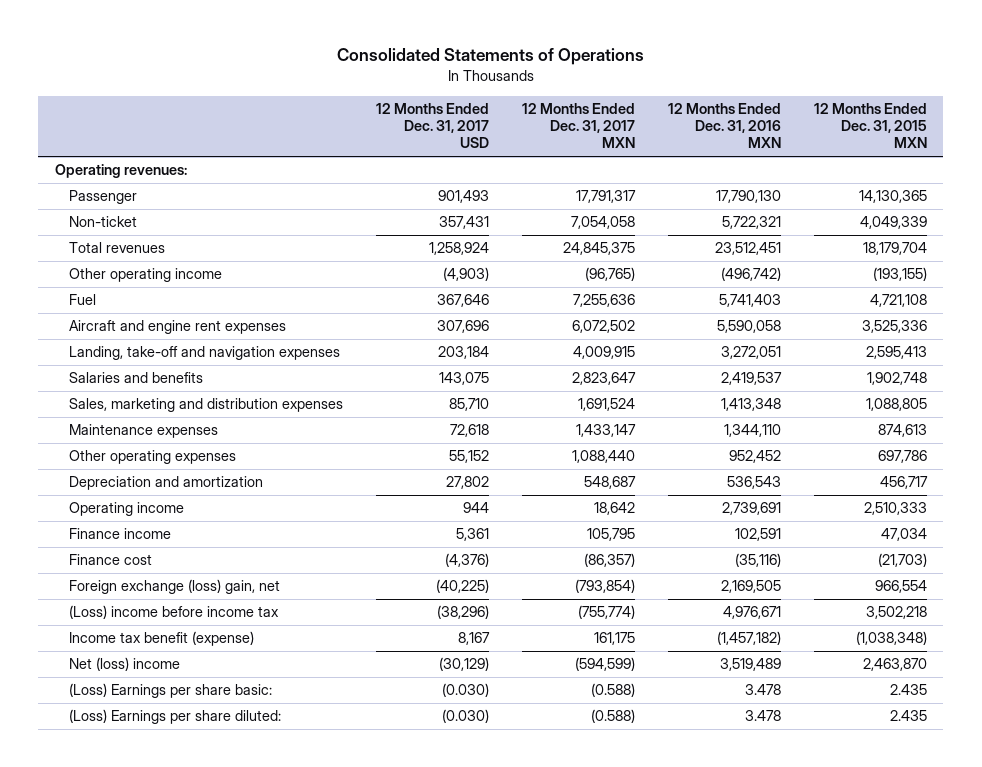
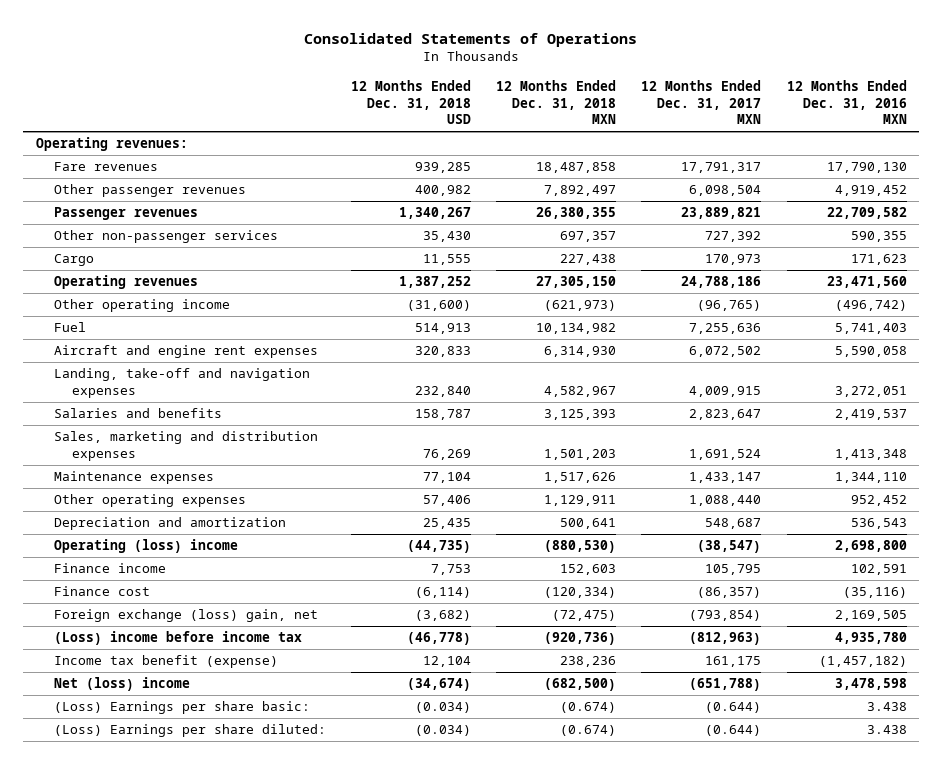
- | 12 Months Ended Dec. 31, 2017 USD | 12 Months Ended Dec. 31, 2017 MXN | 12 Months Ended Dec. 31, 2016 MXN | 12 Months Ended Dec. 31, 2015 MXN
+ | 12 Months Ended Dec. 31, 2018 USD | 12 Months Ended Dec. 31, 2018 MXN | 12 Months Ended Dec. 31, 2017 MXN | 12 Months Ended Dec. 31, 2016 MXN
- Passenger | 901,493 | 17,791,317 | 17,790,130 | 14,130,365
- Non-ticket | 357,431 | 7,054,058 | 5,722,321 | 4,049,339
- Total revenues | 1,258,924 | 24,845,375 | 23,512,451 | 18,179,704
+ Fare revenues | 939,285 | 18,487,858 | 17,791,317 | 17,790,130
+ Other passenger revenues | 400,982 | 7,892,497 | 6,098,504 | 4,919,452
+ Passenger revenues | 1,340,267 | 26,380,355 | 23,889,821 | 22,709,582
+ Other non-passenger services | 35,430 | 697,357 | 727,392 | 590,355
+ Cargo | 11,555 | 227,438 | 170,973 | 171,623
+ Operating revenues | 1,387,252 | 27,305,150 | 24,788,186 | 23,471,560
- Operating income | 944 | 18,642 | 2,739,691 | 2,510,333
+ Operating (loss) income | (44,735) | (880,530) | (38,547) | 2,698,800
- (Loss) income before income tax | (38,296) | (755,774) | 4,976,671 | 3,502,218
+ (Loss) income before income tax | (46,778) | (920,736) | (812,963) | 4,935,780
- Net (loss) income | (30,129) | (594,599) | 3,519,489 | 2,463,870
- (Loss) Earnings per share basic: | (0.030) | (0.588) | 3.478 | 2.435
- (Loss) Earnings per share diluted: | (0.030) | (0.588) | 3.478 | 2.435
+ Net (loss) income | (34,674) | (682,500) | (651,788) | 3,478,598
+ (Loss) Earnings per share basic: | (0.034) | (0.674) | (0.644) | 3.438
+ (Loss) Earnings per share diluted: | (0.034) | (0.674) | (0.644) | 3.438

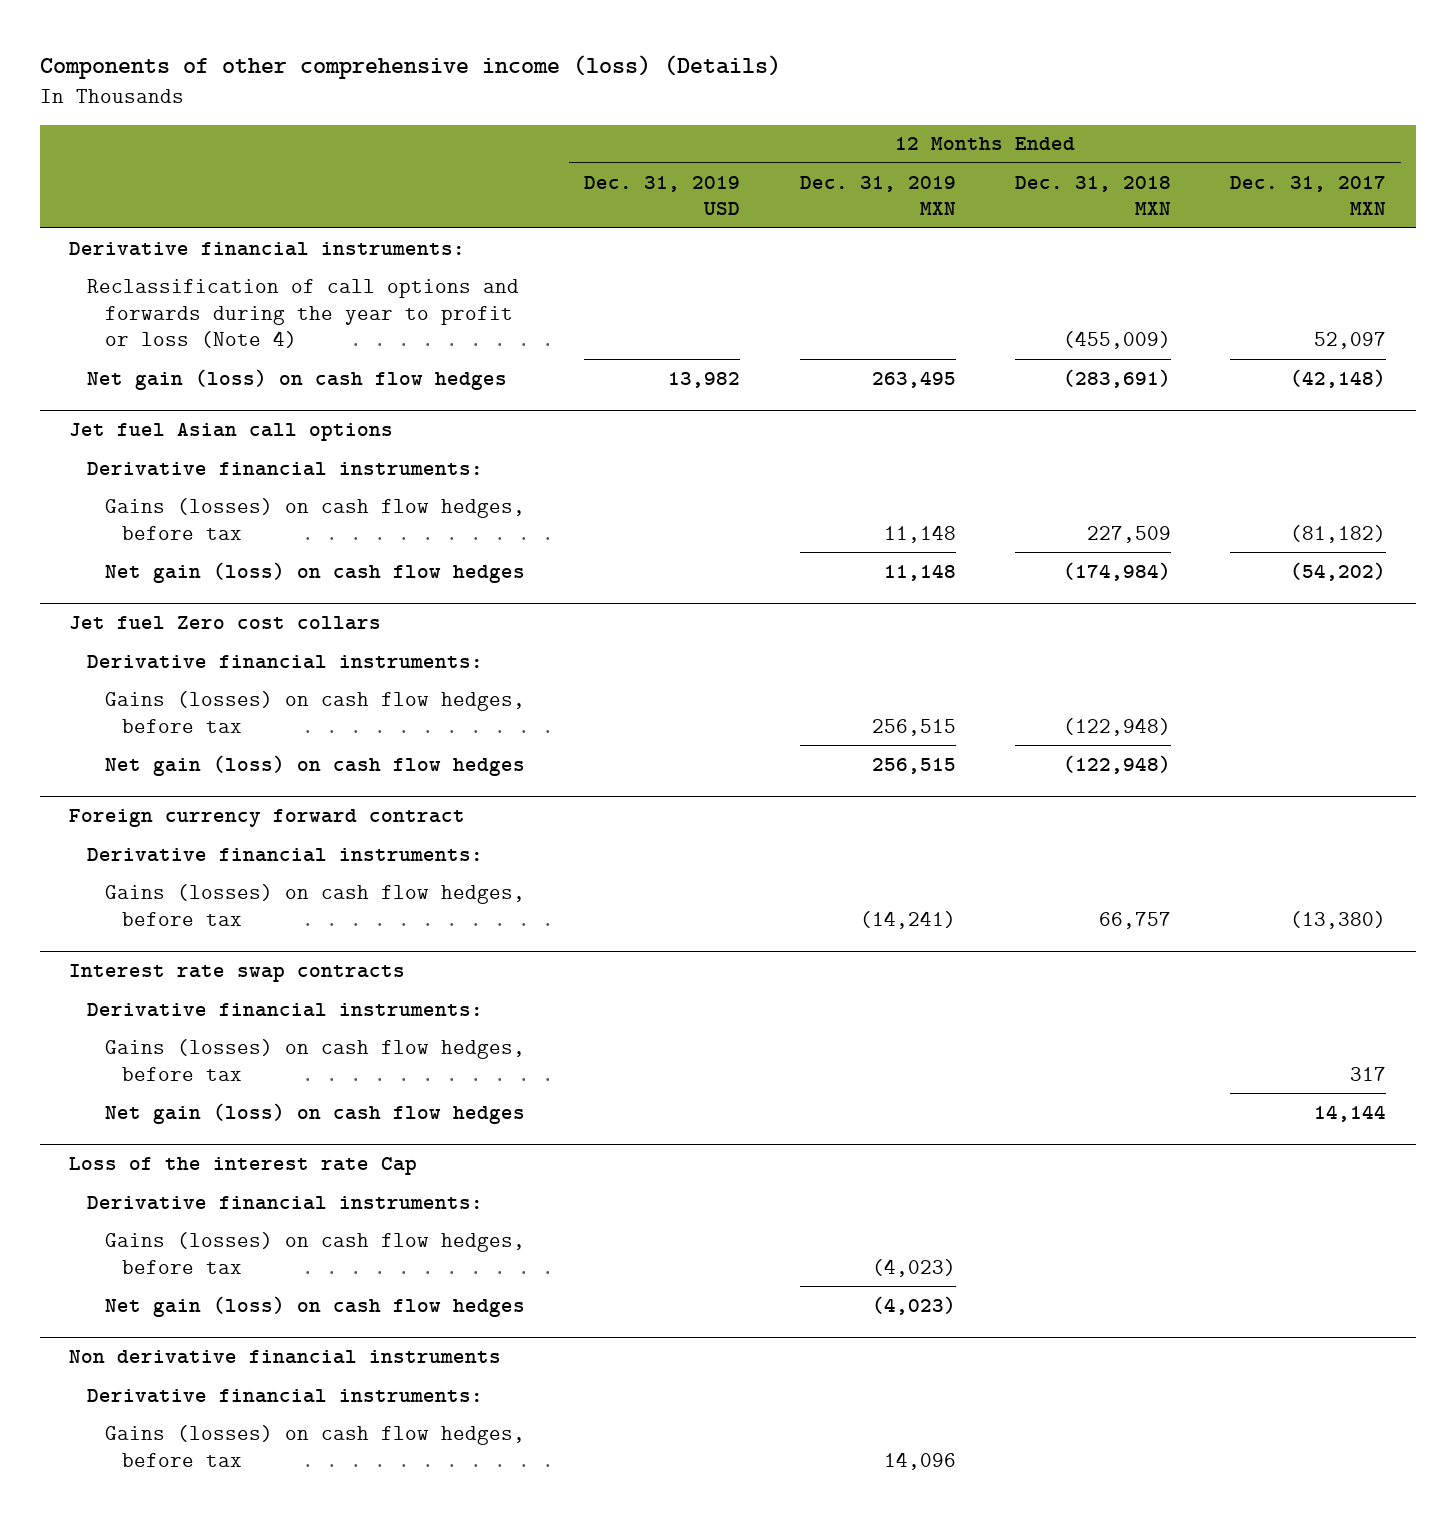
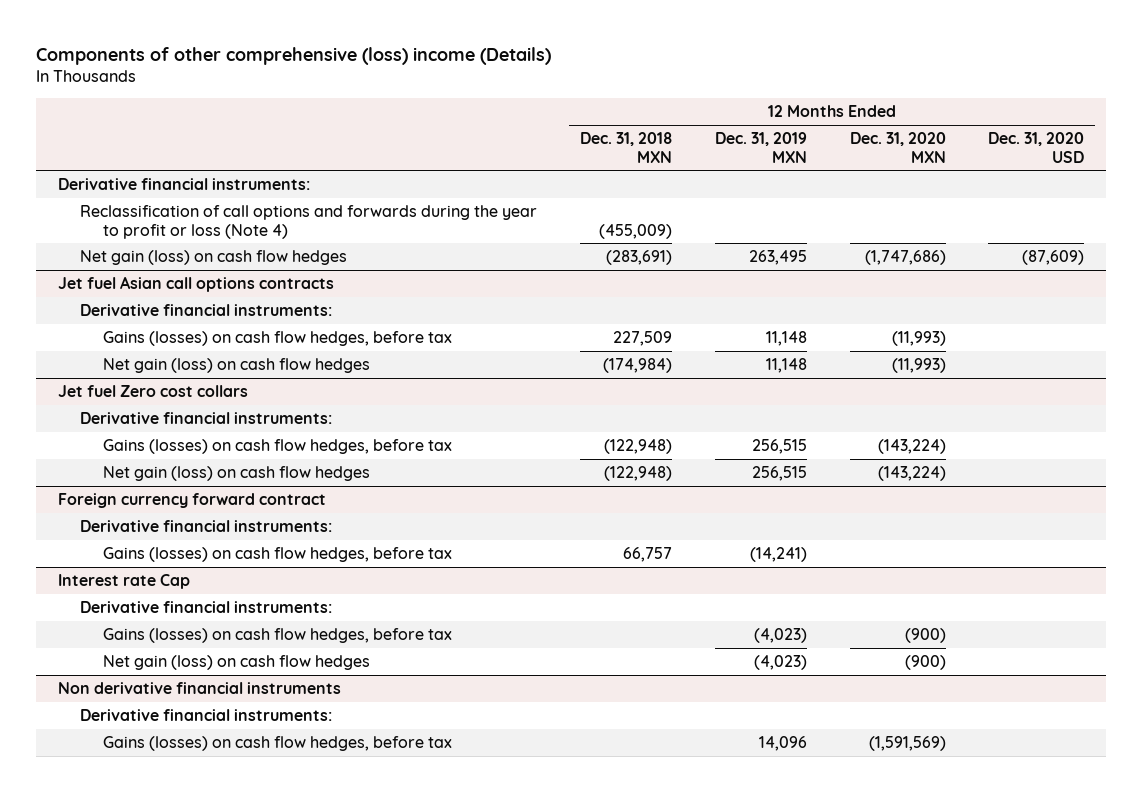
- Components of other comprehensive income (loss) (Details)
+ Components of other comprehensive (loss) income (Details)
- | 12 Months Ended Dec. 31, 2019 USD | 12 Months Ended Dec. 31, 2019 MXN | 12 Months Ended Dec. 31, 2018 MXN | 12 Months Ended Dec. 31, 2017 MXN
+ | 12 Months Ended Dec. 31, 2018 MXN | 12 Months Ended Dec. 31, 2019 MXN | 12 Months Ended Dec. 31, 2020 MXN | 12 Months Ended Dec. 31, 2020 USD
- Jet fuel Asian call options
+ Jet fuel Asian call options contracts
- Interest rate swap contracts
- Derivative financial instruments:
- Gains (losses) on cash flow hedges, before tax | | | | 317
- Net gain (loss) on cash flow hedges | | | | 14,144
- Loss of the interest rate Cap
+ Interest rate Cap

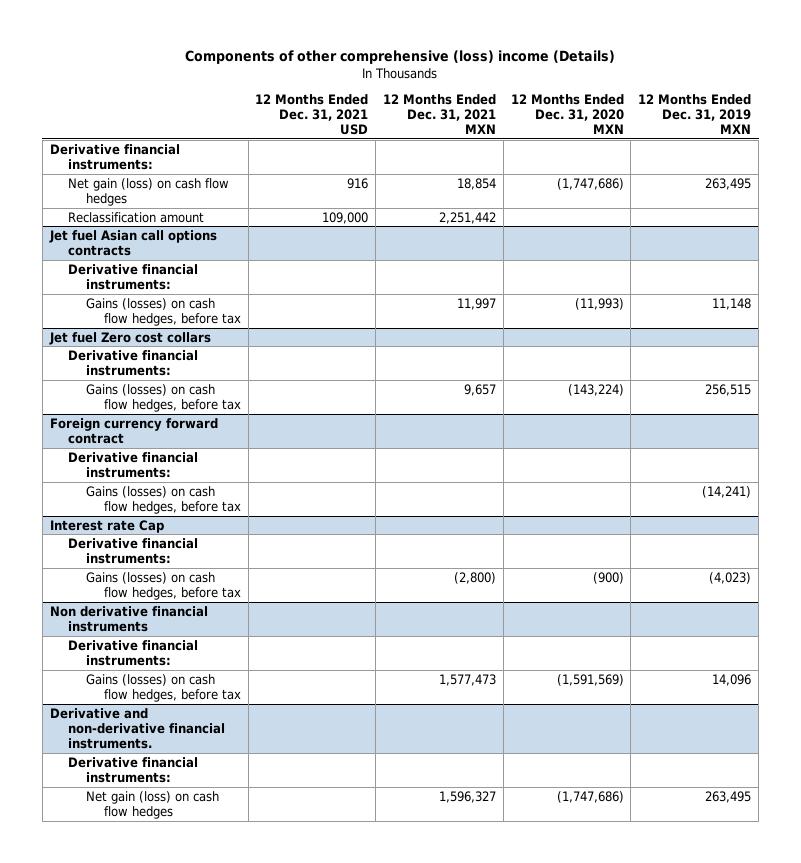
- | 12 Months Ended Dec. 31, 2018 MXN | 12 Months Ended Dec. 31, 2019 MXN | 12 Months Ended Dec. 31, 2020 MXN | 12 Months Ended Dec. 31, 2020 USD
+ | 12 Months Ended Dec. 31, 2021 USD | 12 Months Ended Dec. 31, 2021 MXN | 12 Months Ended Dec. 31, 2020 MXN | 12 Months Ended Dec. 31, 2019 MXN
- Reclassification of call options and forwards during the year to profit or loss (Note 4) | (455,009) | | |
+ Reclassification amount | 109,000 | 2,251,442 | |
@ Jet fuel Asian call options contracts
- Net gain (loss) on cash flow hedges | (174,984) | 11,148 | (11,993) |
@ Jet fuel Zero cost collars
- Net gain (loss) on cash flow hedges | (122,948) | 256,515 | (143,224) |
@ Interest rate Cap
- Net gain (loss) on cash flow hedges | | (4,023) | (900) |
+ Derivative and non-derivative financial instruments.
+ Derivative financial instruments:
+ Net gain (loss) on cash flow hedges | | 1,596,327 | (1,747,686) | 263,495

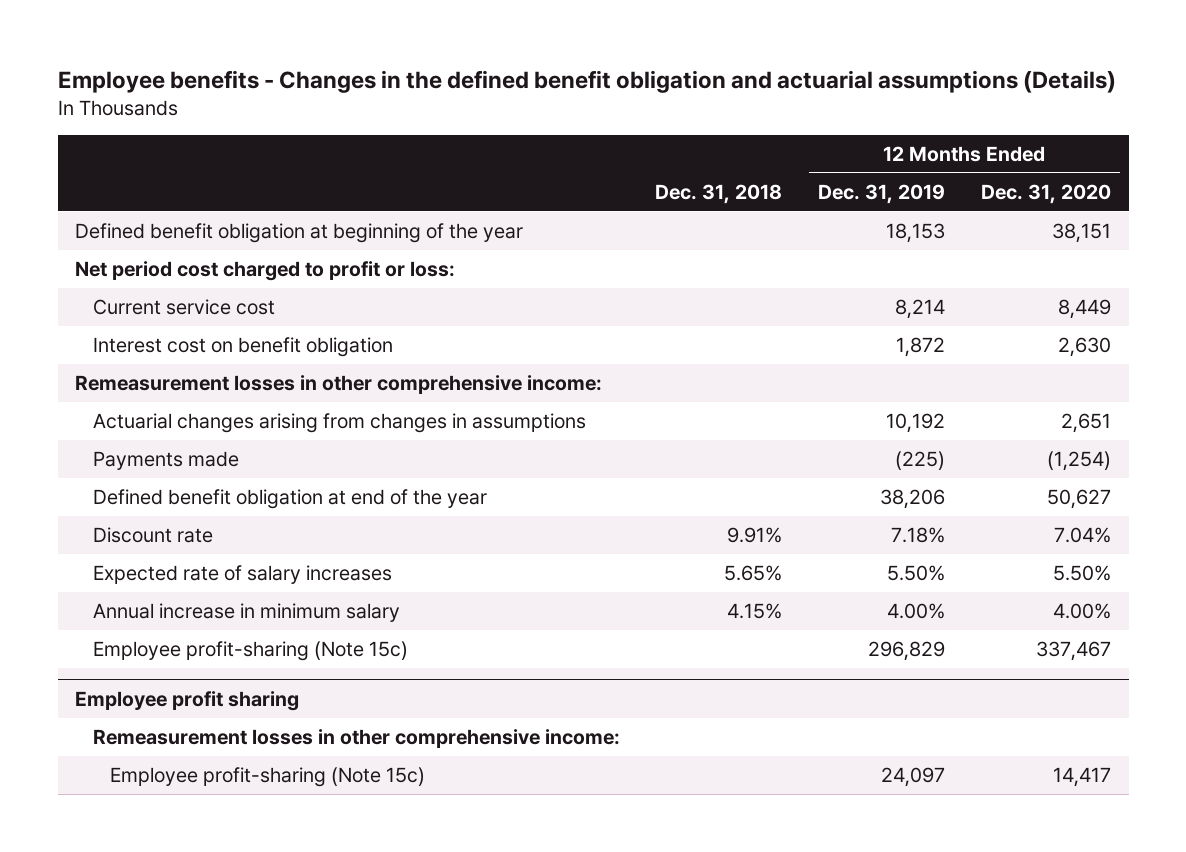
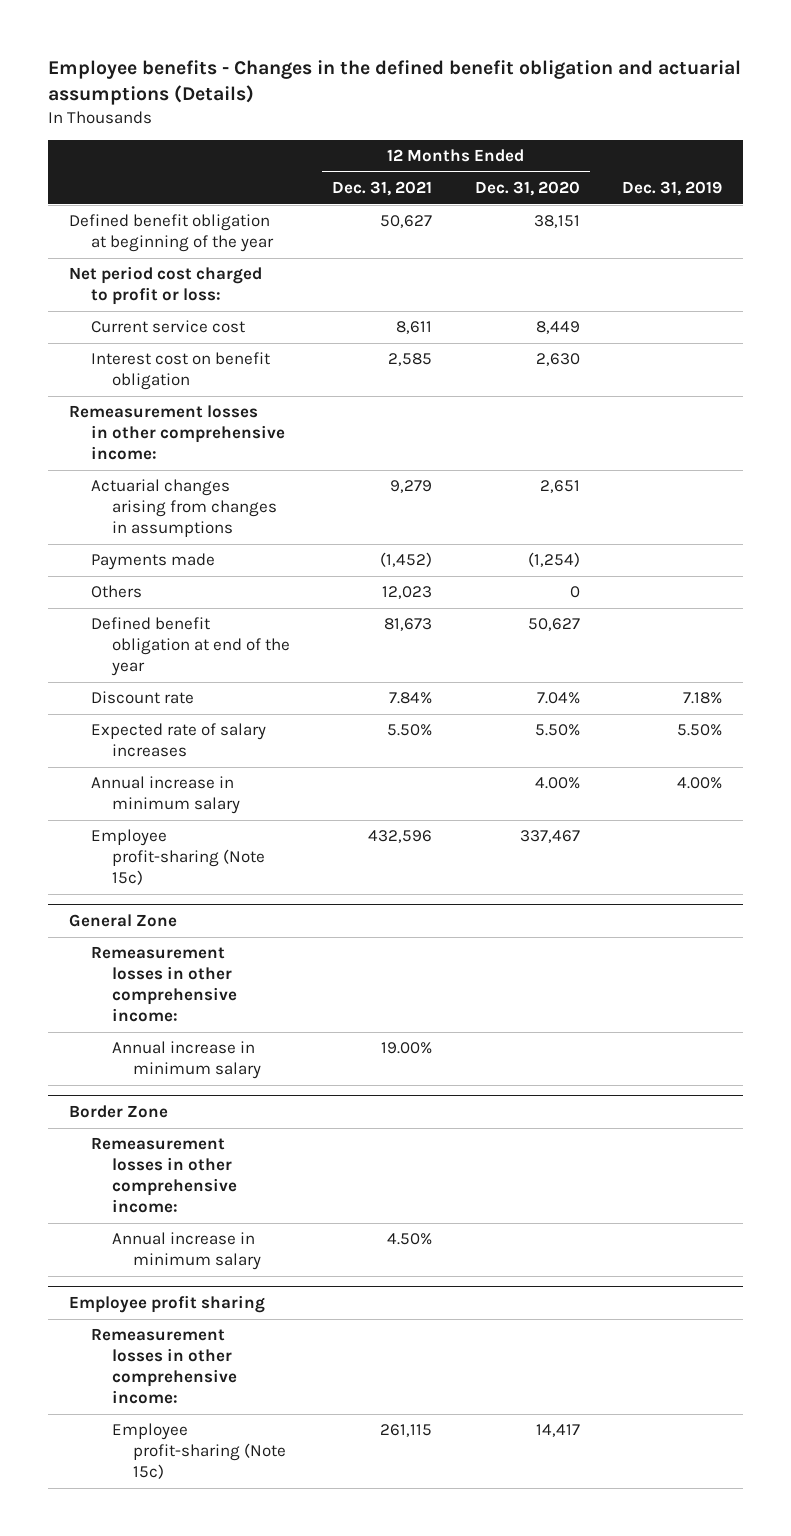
- | Dec. 31, 2018 | 12 Months Ended Dec. 31, 2019 | 12 Months Ended Dec. 31, 2020
+ | 12 Months Ended Dec. 31, 2021 | 12 Months Ended Dec. 31, 2020 | Dec. 31, 2019
+ Others | 12,023 | 0 |
+ General Zone
+ Remeasurement losses in other comprehensive income:
+ Annual increase in minimum salary | 19.00% | |
+ Border Zone
+ Remeasurement losses in other comprehensive income:
+ Annual increase in minimum salary | 4.50% | |

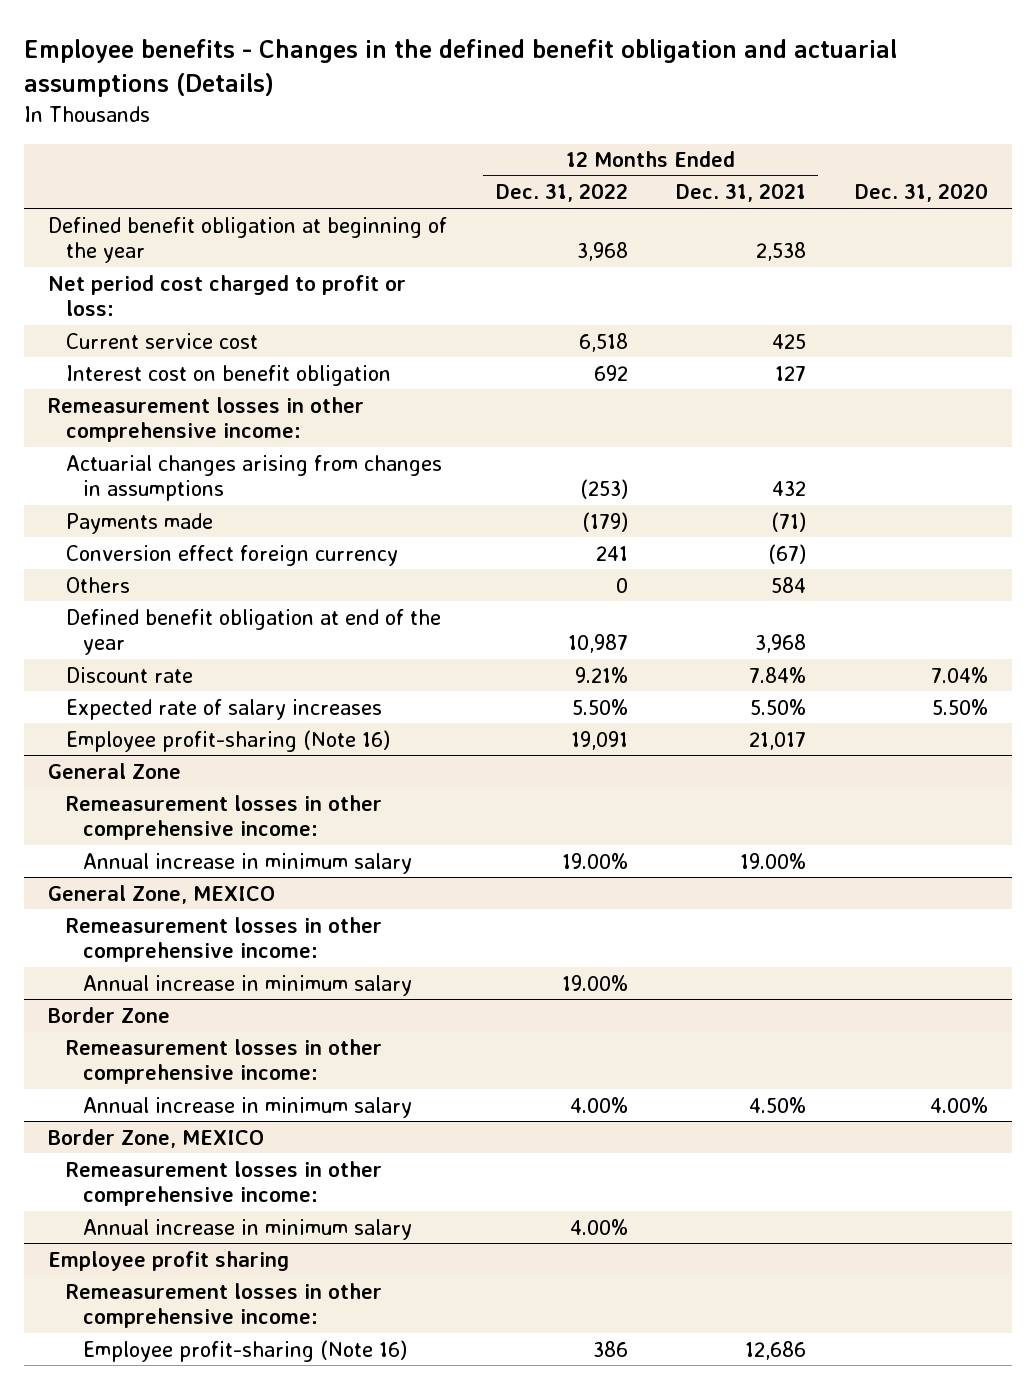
- | 12 Months Ended Dec. 31, 2021 | 12 Months Ended Dec. 31, 2020 | Dec. 31, 2019
+ | 12 Months Ended Dec. 31, 2022 | 12 Months Ended Dec. 31, 2021 | Dec. 31, 2020
- Defined benefit obligation at beginning of the year | 50,627 | 38,151 |
+ Defined benefit obligation at beginning of the year | 3,968 | 2,538 |
- Current service cost | 8,611 | 8,449 |
- Interest cost on benefit obligation | 2,585 | 2,630 |
+ Current service cost | 6,518 | 425 |
+ Interest cost on benefit obligation | 692 | 127 |
- Actuarial changes arising from changes in assumptions | 9,279 | 2,651 |
- Payments made | (1,452) | (1,254) |
- Others | 12,023 | 0 |
- Defined benefit obligation at end of the year | 81,673 | 50,627 |
+ Actuarial changes arising from changes in assumptions | (253) | 432 |
+ Payments made | (179) | (71) |
+ Conversion effect foreign currency | 241 | (67) |
+ Others | 0 | 584 |
+ Defined benefit obligation at end of the year | 10,987 | 3,968 |
- Annual increase in minimum salary | | 4.00% | 4.00%
- Employee profit-sharing (Note 15c) | 432,596 | 337,467 |
+ Employee profit-sharing (Note 16) | 19,091 | 21,017 |
+ General Zone, MEXICO
+ Remeasurement losses in other comprehensive income:
+ Annual increase in minimum salary | 19.00% | |
+ Border Zone, MEXICO
+ Remeasurement losses in other comprehensive income:
+ Annual increase in minimum salary | 4.00% | |
@ Employee profit sharing
- Employee profit-sharing (Note 15c) | 261,115 | 14,417 |
+ Employee profit-sharing (Note 16) | 386 | 12,686 |

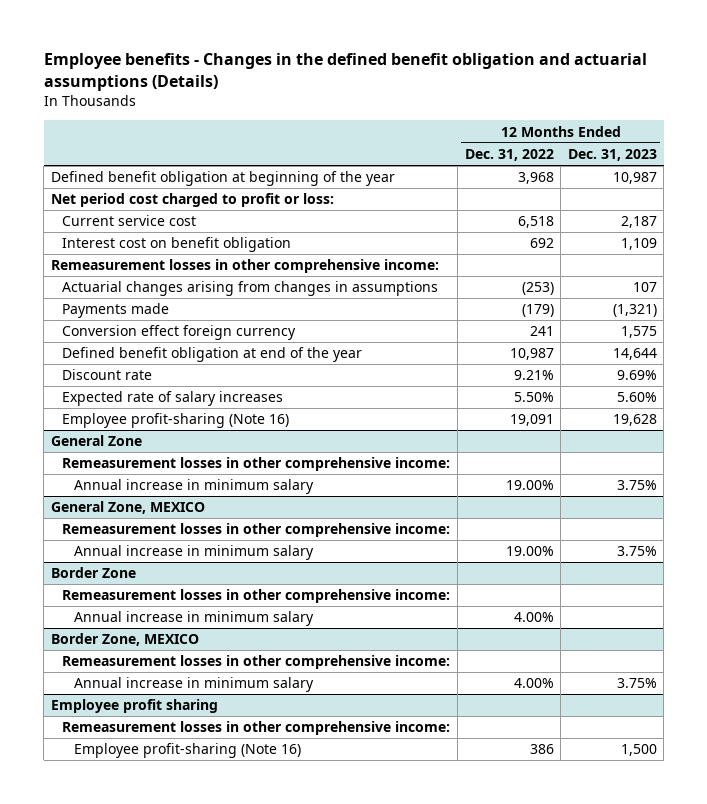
- | 12 Months Ended Dec. 31, 2022 | 12 Months Ended Dec. 31, 2021 | Dec. 31, 2020
+ | 12 Months Ended Dec. 31, 2022 | 12 Months Ended Dec. 31, 2023
- Others | 0 | 584 |

